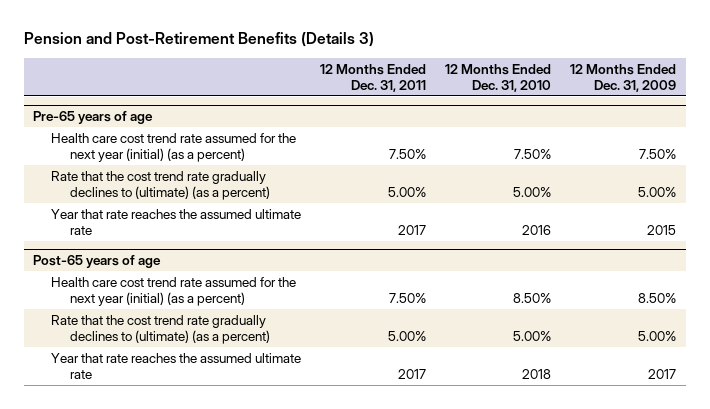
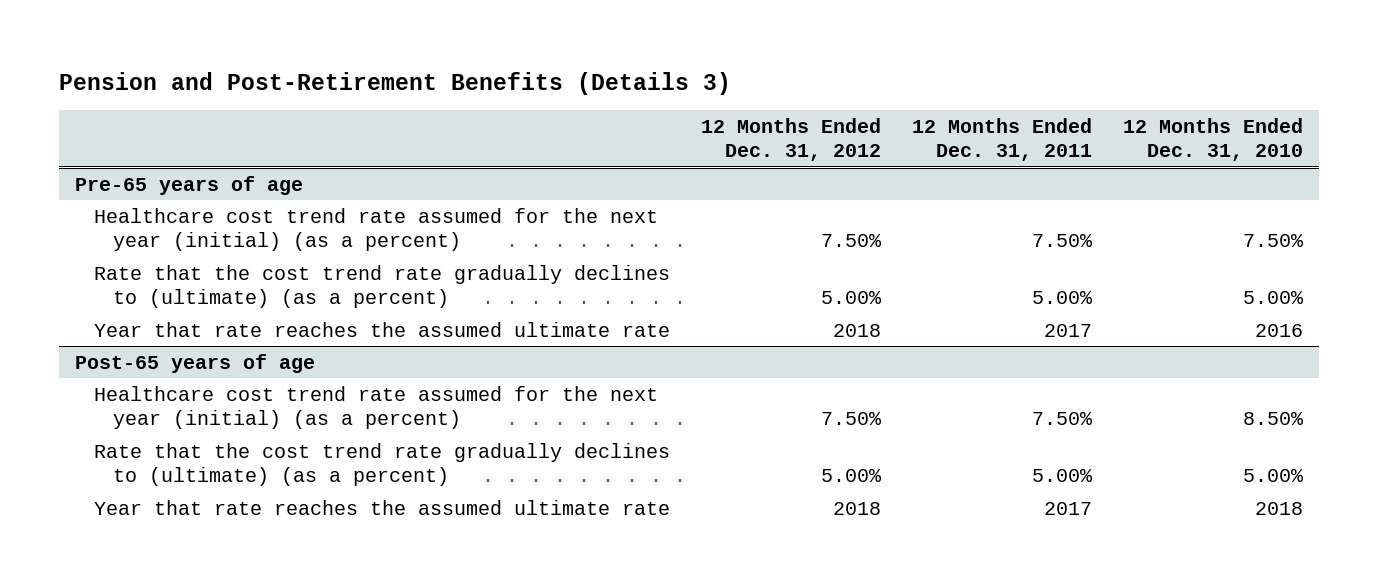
- | 12 Months Ended Dec. 31, 2011 | 12 Months Ended Dec. 31, 2010 | 12 Months Ended Dec. 31, 2009
+ | 12 Months Ended Dec. 31, 2012 | 12 Months Ended Dec. 31, 2011 | 12 Months Ended Dec. 31, 2010
@ Pre-65 years of age
- Health care cost trend rate assumed for the next year (initial) (as a percent) | 7.50% | 7.50% | 7.50%
+ Healthcare cost trend rate assumed for the next year (initial) (as a percent) | 7.50% | 7.50% | 7.50%
@ Post-65 years of age
- Health care cost trend rate assumed for the next year (initial) (as a percent) | 7.50% | 8.50% | 8.50%
+ Healthcare cost trend rate assumed for the next year (initial) (as a percent) | 7.50% | 7.50% | 8.50%

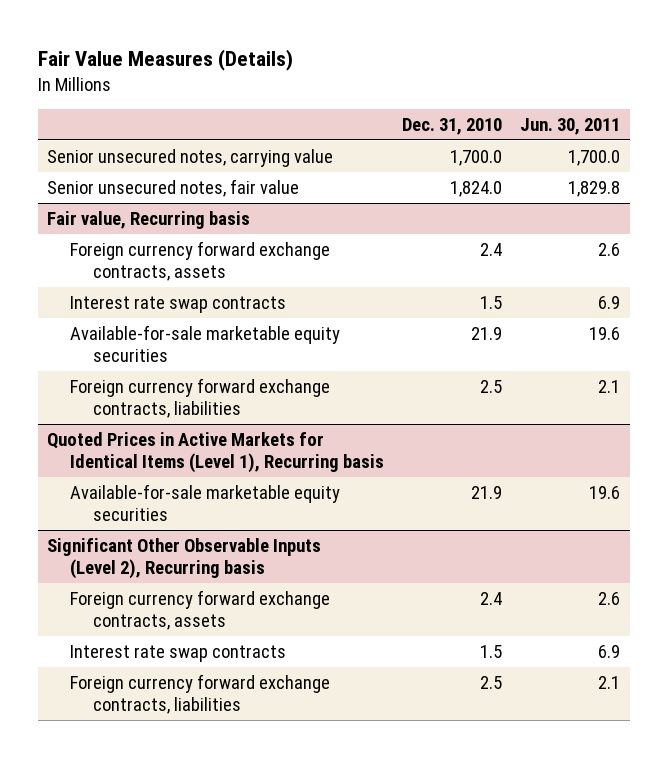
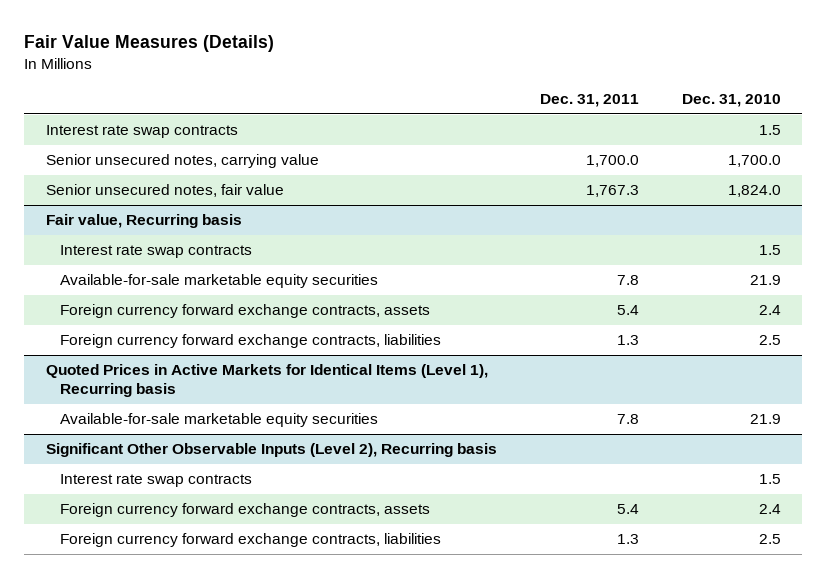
- | Dec. 31, 2010 | Jun. 30, 2011
+ | Dec. 31, 2011 | Dec. 31, 2010
+ Interest rate swap contracts | | 1.5
@ Fair value, Recurring basis
moved down: Foreign currency forward exchange contracts, assets | 5.4 | 2.4
@ Significant Other Observable Inputs (Level 2), Recurring basis
moved down: Foreign currency forward exchange contracts, assets | 5.4 | 2.4

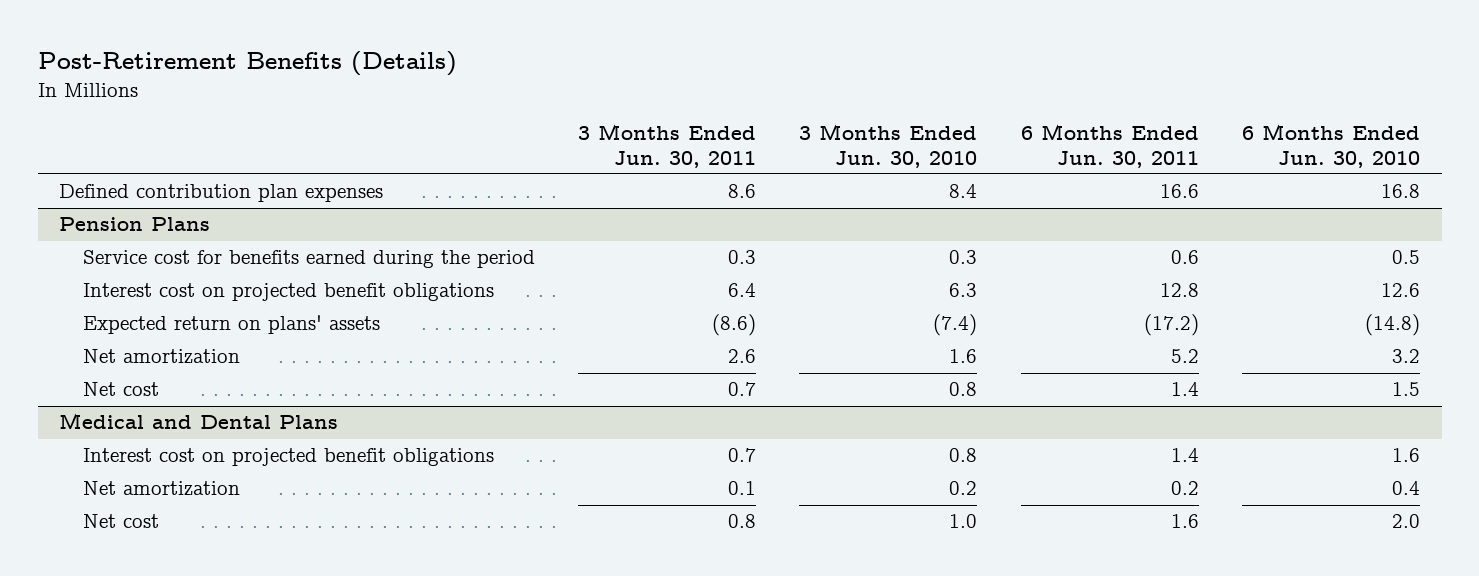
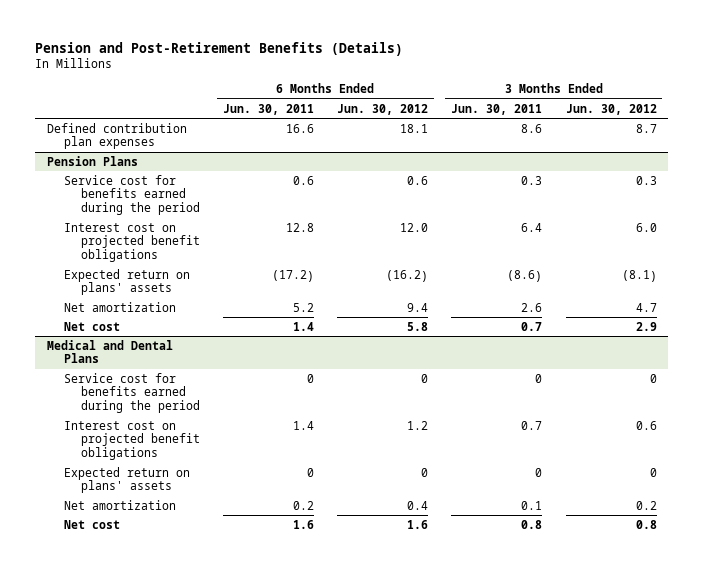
- Post-Retirement Benefits (Details)
+ Pension and Post-Retirement Benefits (Details)
- | 3 Months Ended Jun. 30, 2011 | 3 Months Ended Jun. 30, 2010 | 6 Months Ended Jun. 30, 2011 | 6 Months Ended Jun. 30, 2010
+ | 6 Months Ended Jun. 30, 2011 | 6 Months Ended Jun. 30, 2012 | 3 Months Ended Jun. 30, 2011 | 3 Months Ended Jun. 30, 2012
@ Medical and Dental Plans
+ Service cost for benefits earned during the period | 0 | 0 | 0 | 0
+ Expected return on plans' assets | 0 | 0 | 0 | 0

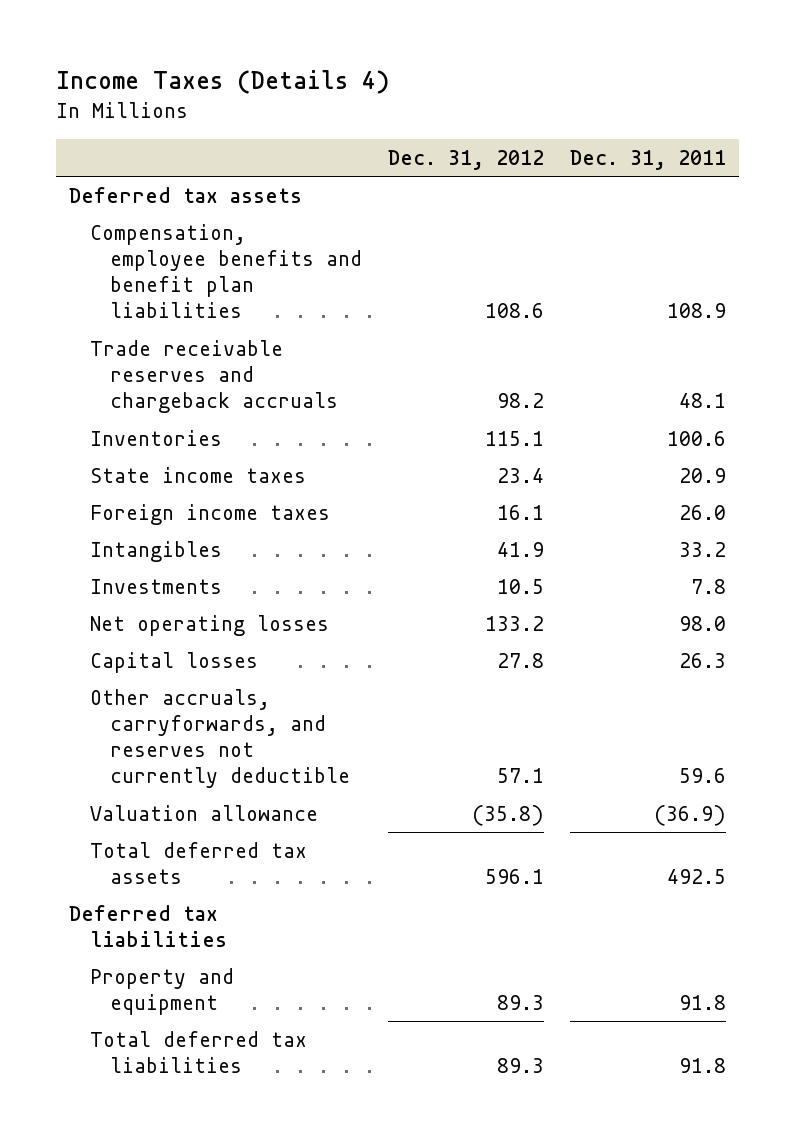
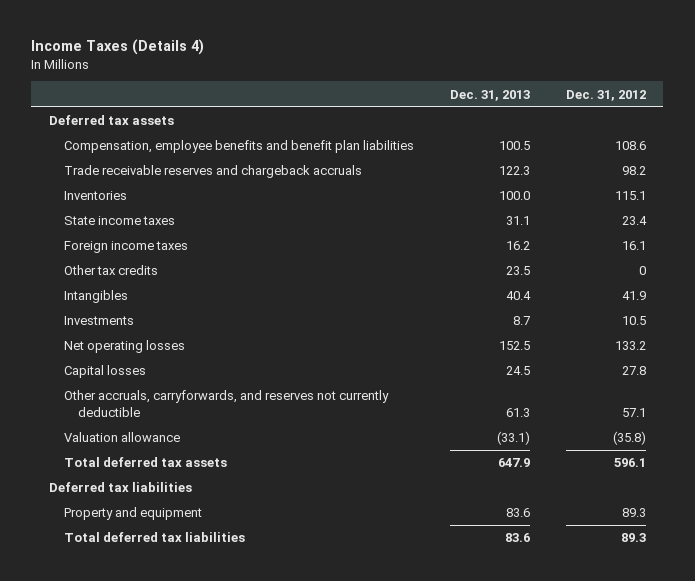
- | Dec. 31, 2012 | Dec. 31, 2011
+ | Dec. 31, 2013 | Dec. 31, 2012
+ Other tax credits | 23.5 | 0

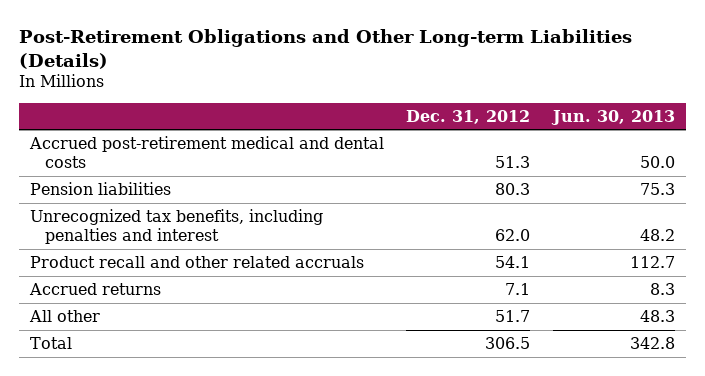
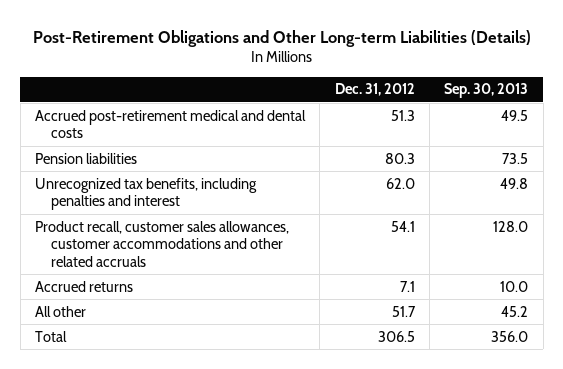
- | Dec. 31, 2012 | Jun. 30, 2013
+ | Dec. 31, 2012 | Sep. 30, 2013
- Product recall and other related accruals | 54.1 | 112.7
+ Product recall, customer sales allowances, customer accommodations and other related accruals | 54.1 | 128.0

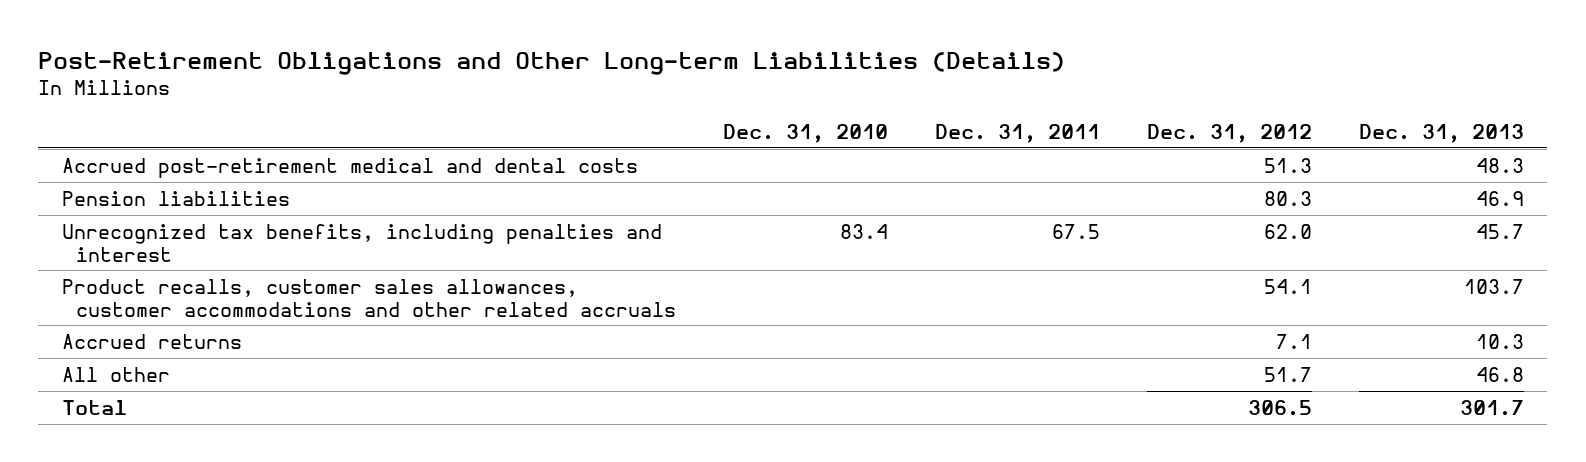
- | Dec. 31, 2012 | Sep. 30, 2013
+ | Dec. 31, 2010 | Dec. 31, 2011 | Dec. 31, 2012 | Dec. 31, 2013
- Product recall, customer sales allowances, customer accommodations and other related accruals | 54.1 | 128.0
+ Product recalls, customer sales allowances, customer accommodations and other related accruals | | | 54.1 | 103.7

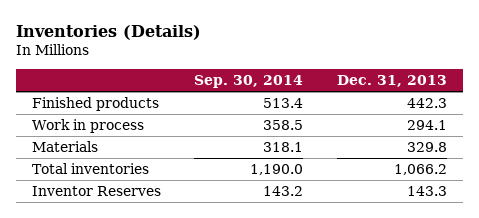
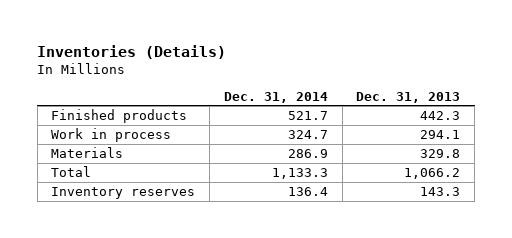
- | Sep. 30, 2014 | Dec. 31, 2013
+ | Dec. 31, 2014 | Dec. 31, 2013
- Total inventories | 1,190.0 | 1,066.2
- Inventor Reserves | 143.2 | 143.3
+ Total | 1,133.3 | 1,066.2
+ Inventory reserves | 136.4 | 143.3

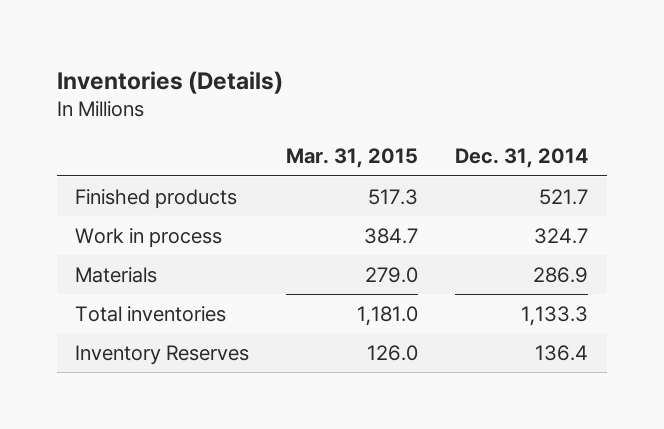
- | Dec. 31, 2014 | Dec. 31, 2013
+ | Mar. 31, 2015 | Dec. 31, 2014
- Total | 1,133.3 | 1,066.2
- Inventory reserves | 136.4 | 143.3
+ Total inventories | 1,181.0 | 1,133.3
+ Inventory Reserves | 126.0 | 136.4

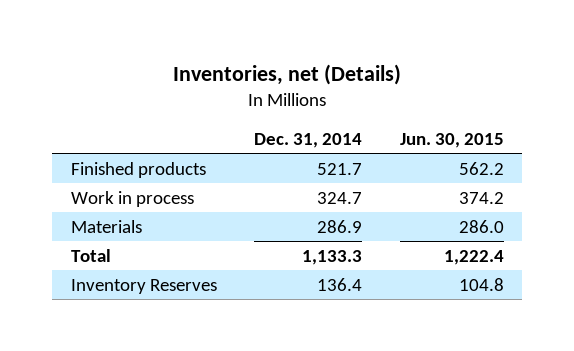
- Inventories (Details)
+ Inventories, net (Details)
- | Mar. 31, 2015 | Dec. 31, 2014
+ | Dec. 31, 2014 | Jun. 30, 2015
- Total inventories | 1,181.0 | 1,133.3
+ Total | 1,133.3 | 1,222.4

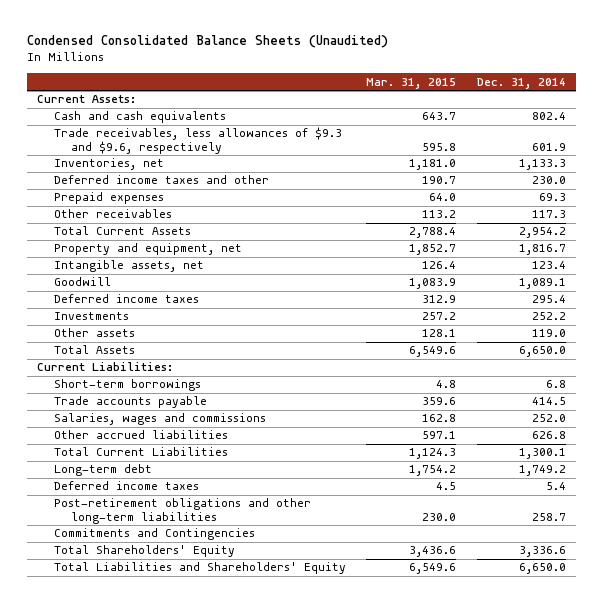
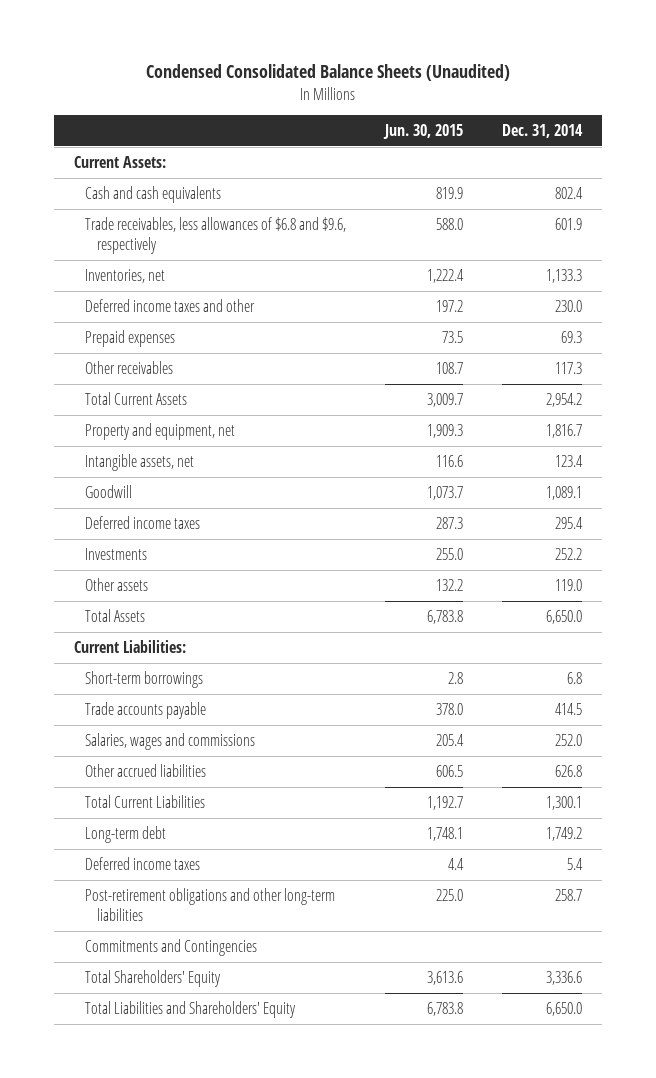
- | Mar. 31, 2015 | Dec. 31, 2014
+ | Jun. 30, 2015 | Dec. 31, 2014
- Trade receivables, less allowances of $9.3 and $9.6, respectively | 595.8 | 601.9
+ Trade receivables, less allowances of $6.8 and $9.6, respectively | 588.0 | 601.9

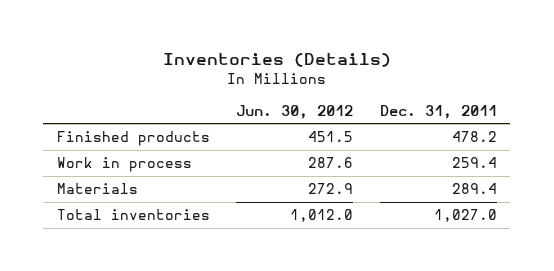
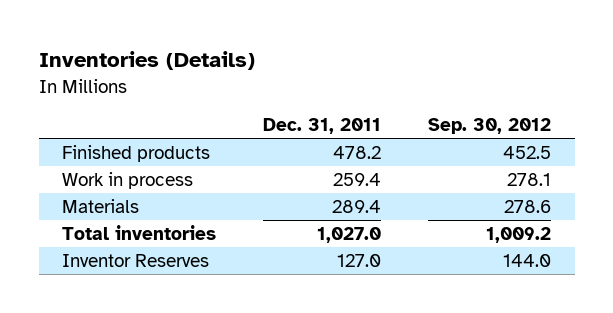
- | Jun. 30, 2012 | Dec. 31, 2011
+ | Dec. 31, 2011 | Sep. 30, 2012
+ Inventor Reserves | 127.0 | 144.0

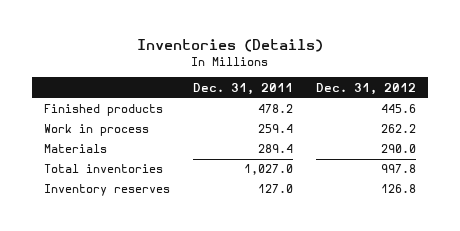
- | Dec. 31, 2011 | Sep. 30, 2012
+ | Dec. 31, 2011 | Dec. 31, 2012
- Inventor Reserves | 127.0 | 144.0
+ Inventory reserves | 127.0 | 126.8

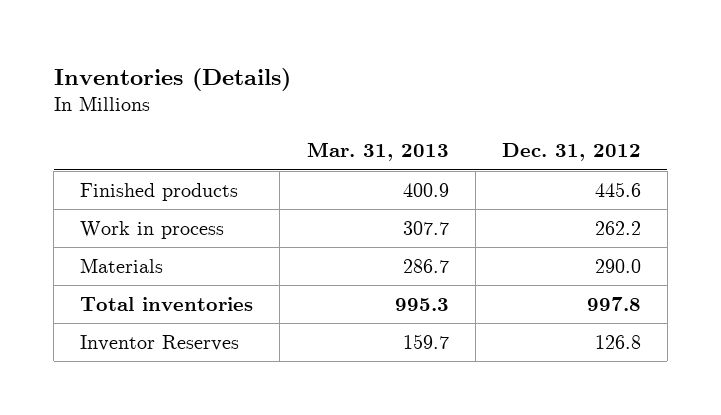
- | Dec. 31, 2011 | Dec. 31, 2012
+ | Mar. 31, 2013 | Dec. 31, 2012
- Inventory reserves | 127.0 | 126.8
+ Inventor Reserves | 159.7 | 126.8

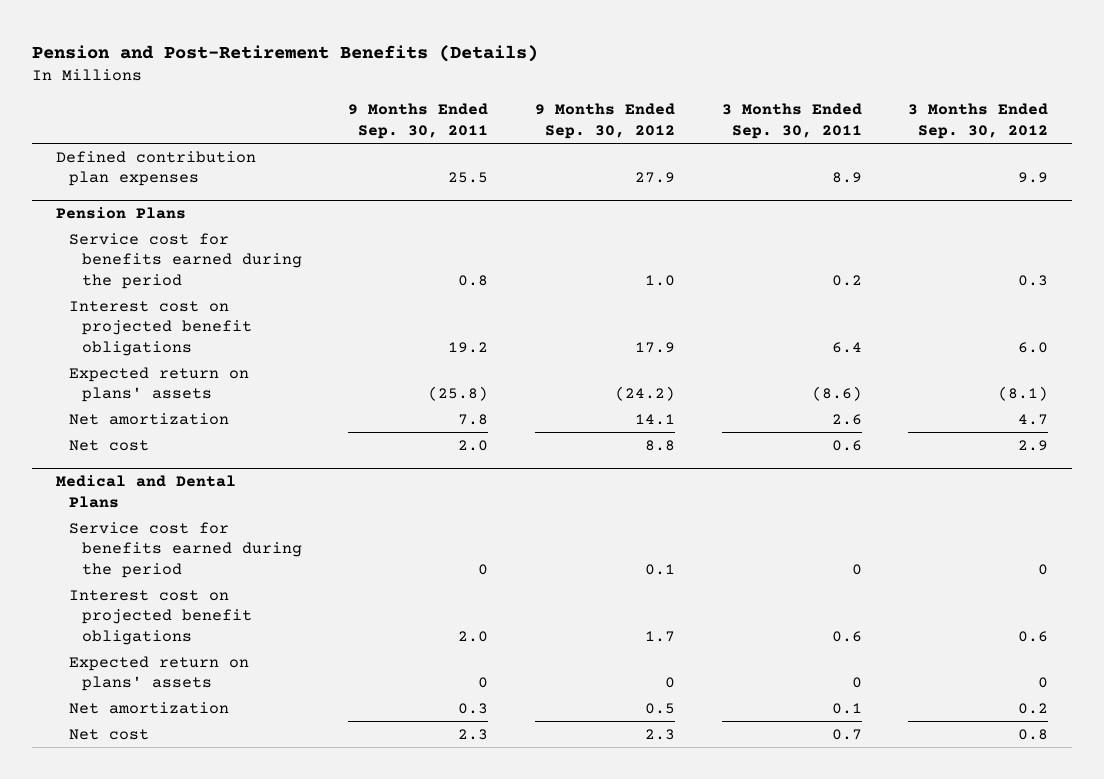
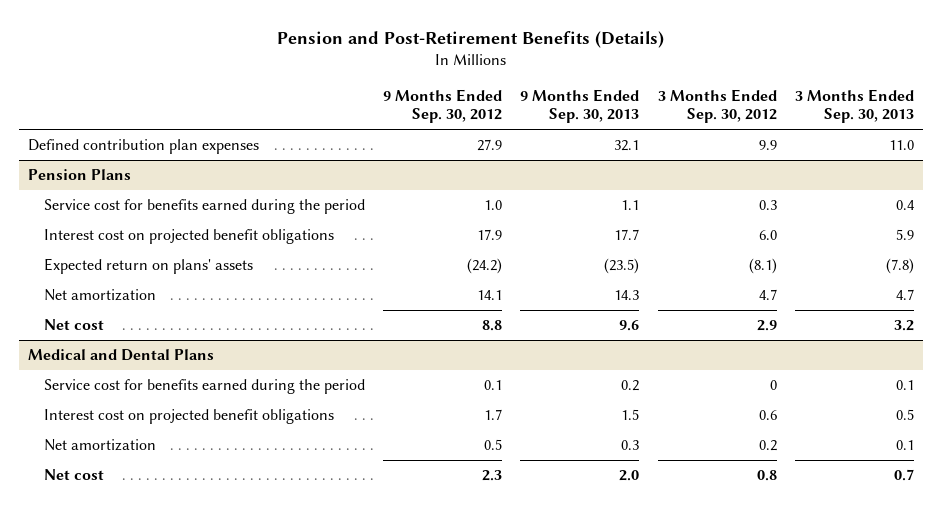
- | 9 Months Ended Sep. 30, 2011 | 9 Months Ended Sep. 30, 2012 | 3 Months Ended Sep. 30, 2011 | 3 Months Ended Sep. 30, 2012
+ | 9 Months Ended Sep. 30, 2012 | 9 Months Ended Sep. 30, 2013 | 3 Months Ended Sep. 30, 2012 | 3 Months Ended Sep. 30, 2013
@ Medical and Dental Plans
- Expected return on plans' assets | 0 | 0 | 0 | 0

